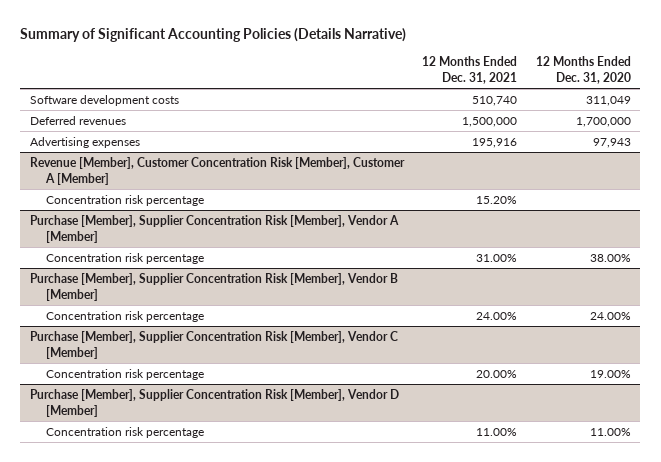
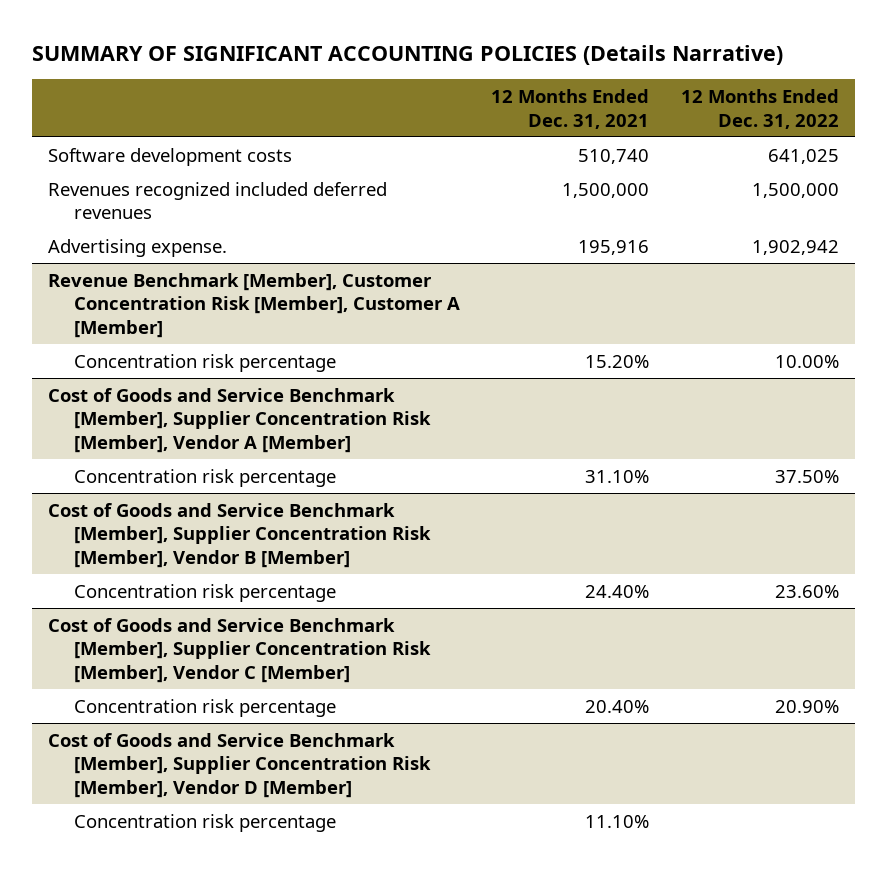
- Summary of Significant Accounting Policies (Details Narrative)
+ SUMMARY OF SIGNIFICANT ACCOUNTING POLICIES (Details Narrative)
- | 12 Months Ended Dec. 31, 2021 | 12 Months Ended Dec. 31, 2020
+ | 12 Months Ended Dec. 31, 2021 | 12 Months Ended Dec. 31, 2022
- Deferred revenues | 1,500,000 | 1,700,000
- Advertising expenses | 195,916 | 97,943
- Revenue [Member], Customer Concentration Risk [Member], Customer A [Member]
+ Revenues recognized included deferred revenues | 1,500,000 | 1,500,000
+ Advertising expense. | 195,916 | 1,902,942
+ Revenue Benchmark [Member], Customer Concentration Risk [Member], Customer A [Member]
- Purchase [Member], Supplier Concentration Risk [Member], Vendor A [Member]
- Concentration risk percentage | 31.00% | 38.00%
- Purchase [Member], Supplier Concentration Risk [Member], Vendor B [Member]
- Concentration risk percentage | 24.00% | 24.00%
- Purchase [Member], Supplier Concentration Risk [Member], Vendor C [Member]
- Concentration risk percentage | 20.00% | 19.00%
- Purchase [Member], Supplier Concentration Risk [Member], Vendor D [Member]
- Concentration risk percentage | 11.00% | 11.00%
+ Cost of Goods and Service Benchmark [Member], Supplier Concentration Risk [Member], Vendor A [Member]
+ Concentration risk percentage | 31.10% | 37.50%
+ Cost of Goods and Service Benchmark [Member], Supplier Concentration Risk [Member], Vendor B [Member]
+ Concentration risk percentage | 24.40% | 23.60%
+ Cost of Goods and Service Benchmark [Member], Supplier Concentration Risk [Member], Vendor C [Member]
+ Concentration risk percentage | 20.40% | 20.90%
+ Cost of Goods and Service Benchmark [Member], Supplier Concentration Risk [Member], Vendor D [Member]
+ Concentration risk percentage | 11.10% |

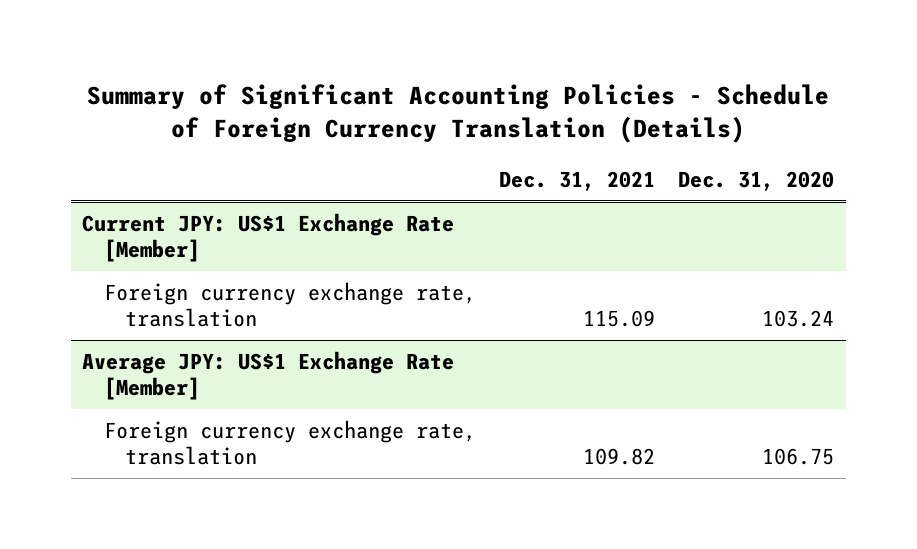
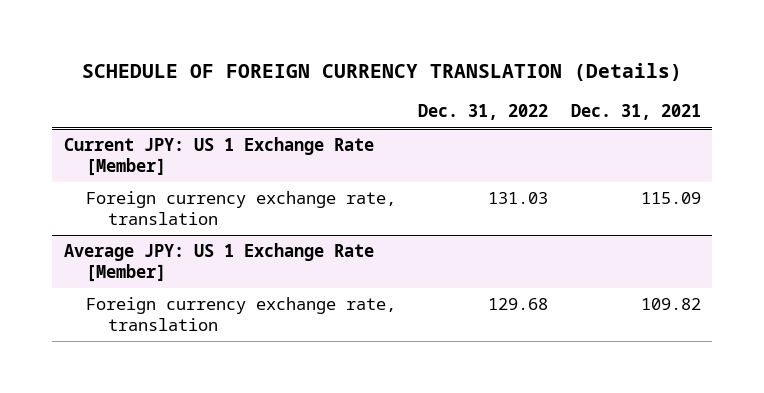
- Summary of Significant Accounting Policies - Schedule of Foreign Currency Translation (Details)
+ SCHEDULE OF FOREIGN CURRENCY TRANSLATION (Details)
- | Dec. 31, 2021 | Dec. 31, 2020
+ | Dec. 31, 2022 | Dec. 31, 2021
- Current JPY: US$1 Exchange Rate [Member]
+ Current JPY: US 1 Exchange Rate [Member]
- Average JPY: US$1 Exchange Rate [Member]
+ Average JPY: US 1 Exchange Rate [Member]

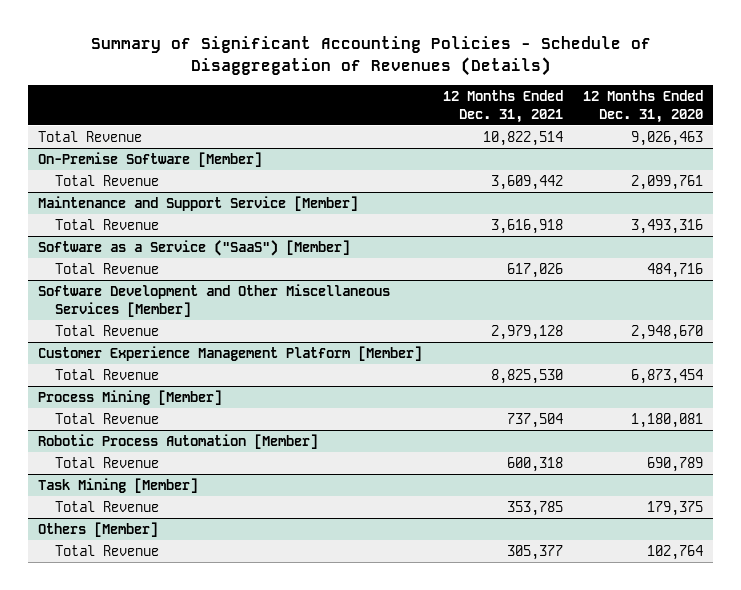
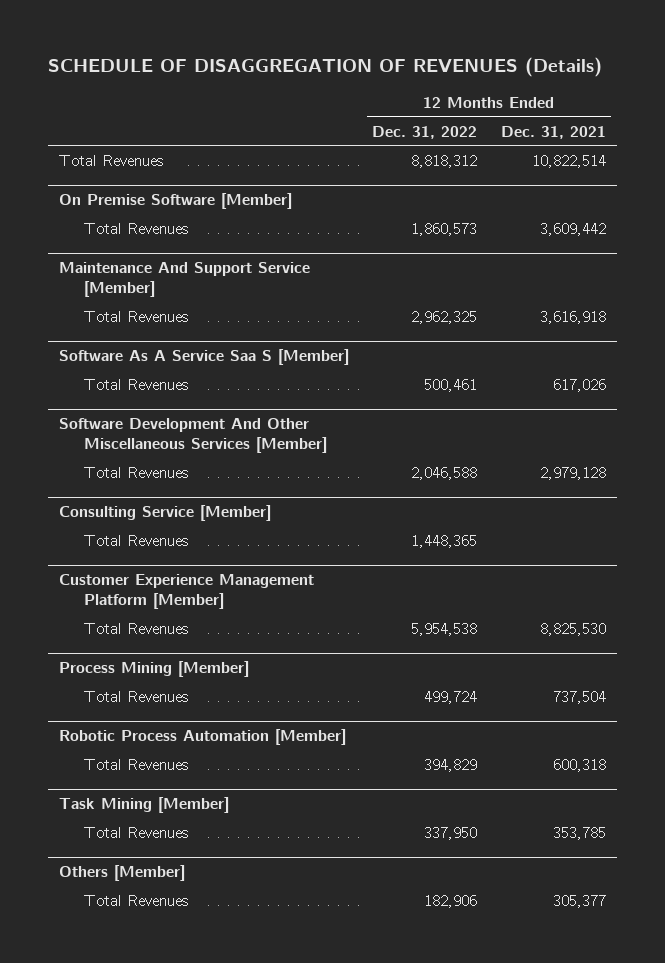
- Summary of Significant Accounting Policies - Schedule of Disaggregation of Revenues (Details)
+ SCHEDULE OF DISAGGREGATION OF REVENUES (Details)
- | 12 Months Ended Dec. 31, 2021 | 12 Months Ended Dec. 31, 2020
+ | 12 Months Ended Dec. 31, 2022 | 12 Months Ended Dec. 31, 2021
- Total Revenue | 10,822,514 | 9,026,463
- On-Premise Software [Member]
- Total Revenue | 3,609,442 | 2,099,761
- Maintenance and Support Service [Member]
- Total Revenue | 3,616,918 | 3,493,316
- Software as a Service ("SaaS") [Member]
- Total Revenue | 617,026 | 484,716
- Software Development and Other Miscellaneous Services [Member]
- Total Revenue | 2,979,128 | 2,948,670
+ Total Revenues | 8,818,312 | 10,822,514
+ On Premise Software [Member]
+ Total Revenues | 1,860,573 | 3,609,442
+ Maintenance And Support Service [Member]
+ Total Revenues | 2,962,325 | 3,616,918
+ Software As A Service Saa S [Member]
+ Total Revenues | 500,461 | 617,026
+ Software Development And Other Miscellaneous Services [Member]
+ Total Revenues | 2,046,588 | 2,979,128
+ Consulting Service [Member]
+ Total Revenues | 1,448,365 |
@ Customer Experience Management Platform [Member]
- Total Revenue | 8,825,530 | 6,873,454
+ Total Revenues | 5,954,538 | 8,825,530
@ Process Mining [Member]
- Total Revenue | 737,504 | 1,180,081
+ Total Revenues | 499,724 | 737,504
@ Robotic Process Automation [Member]
- Total Revenue | 600,318 | 690,789
+ Total Revenues | 394,829 | 600,318
@ Task Mining [Member]
- Total Revenue | 353,785 | 179,375
+ Total Revenues | 337,950 | 353,785
@ Others [Member]
- Total Revenue | 305,377 | 102,764
+ Total Revenues | 182,906 | 305,377

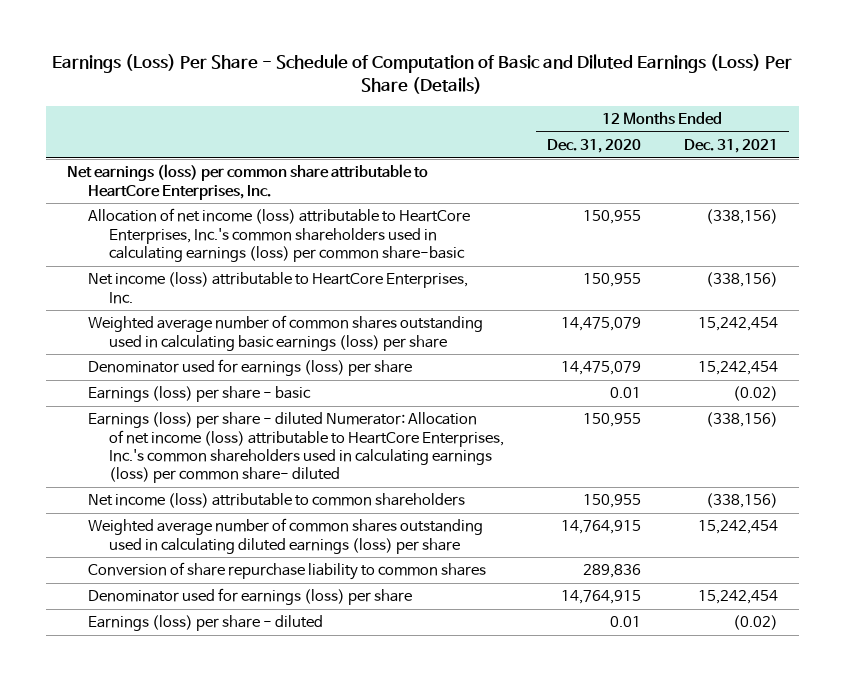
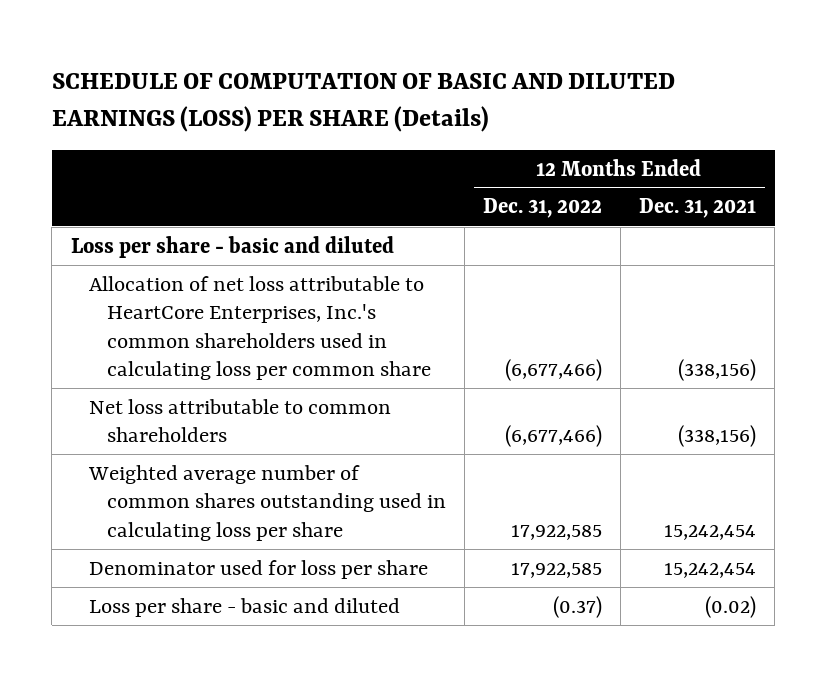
- Earnings (Loss) Per Share - Schedule of Computation of Basic and Diluted Earnings (Loss) Per Share (Details)
+ SCHEDULE OF COMPUTATION OF BASIC AND DILUTED EARNINGS (LOSS) PER SHARE (Details)
- | 12 Months Ended Dec. 31, 2020 | 12 Months Ended Dec. 31, 2021
+ | 12 Months Ended Dec. 31, 2022 | 12 Months Ended Dec. 31, 2021
- Net earnings (loss) per common share attributable to HeartCore Enterprises, Inc.
- Allocation of net income (loss) attributable to HeartCore Enterprises, Inc.'s common shareholders used in calculating earnings (loss) per common share-basic | 150,955 | (338,156)
- Net income (loss) attributable to HeartCore Enterprises, Inc. | 150,955 | (338,156)
- Weighted average number of common shares outstanding used in calculating basic earnings (loss) per share | 14,475,079 | 15,242,454
- Denominator used for earnings (loss) per share | 14,475,079 | 15,242,454
- Earnings (loss) per share - basic | 0.01 | (0.02)
- Earnings (loss) per share - diluted Numerator: Allocation of net income (loss) attributable to HeartCore Enterprises, Inc.'s common shareholders used in calculating earnings (loss) per common share- diluted | 150,955 | (338,156)
- Net income (loss) attributable to common shareholders | 150,955 | (338,156)
- Weighted average number of common shares outstanding used in calculating diluted earnings (loss) per share | 14,764,915 | 15,242,454
- Conversion of share repurchase liability to common shares | 289,836 |
- Denominator used for earnings (loss) per share | 14,764,915 | 15,242,454
- Earnings (loss) per share - diluted | 0.01 | (0.02)
+ Loss per share - basic and diluted
+ Allocation of net loss attributable to HeartCore Enterprises, Inc.'s common shareholders used in calculating loss per common share | (6,677,466) | (338,156)
+ Net loss attributable to common shareholders | (6,677,466) | (338,156)
+ Weighted average number of common shares outstanding used in calculating loss per share | 17,922,585 | 15,242,454
+ Denominator used for loss per share | 17,922,585 | 15,242,454
+ Loss per share - basic and diluted | (0.37) | (0.02)

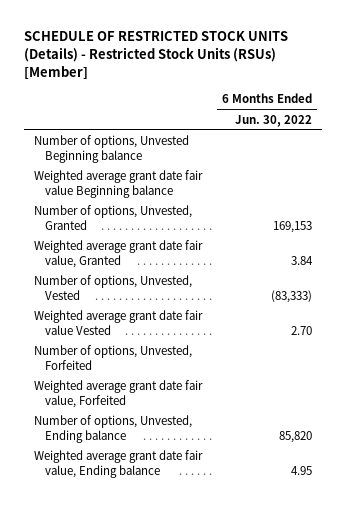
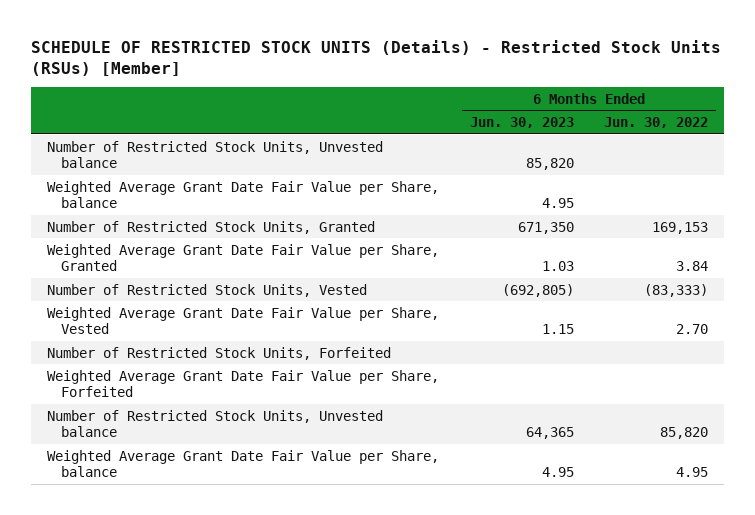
- | 6 Months Ended Jun. 30, 2022
+ | 6 Months Ended Jun. 30, 2023 | 6 Months Ended Jun. 30, 2022
- Number of options, Unvested Beginning balance
- Weighted average grant date fair value Beginning balance
- Number of options, Unvested, Granted | 169,153
- Weighted average grant date fair value, Granted | 3.84
- Number of options, Unvested, Vested | (83,333)
- Weighted average grant date fair value Vested | 2.70
- Number of options, Unvested, Forfeited
- Weighted average grant date fair value, Forfeited
- Number of options, Unvested, Ending balance | 85,820
- Weighted average grant date fair value, Ending balance | 4.95
+ Number of Restricted Stock Units, Unvested balance | 85,820 |
+ Weighted Average Grant Date Fair Value per Share, balance | 4.95 |
+ Number of Restricted Stock Units, Granted | 671,350 | 169,153
+ Weighted Average Grant Date Fair Value per Share, Granted | 1.03 | 3.84
+ Number of Restricted Stock Units, Vested | (692,805) | (83,333)
+ Weighted Average Grant Date Fair Value per Share, Vested | 1.15 | 2.70
+ Number of Restricted Stock Units, Forfeited
+ Weighted Average Grant Date Fair Value per Share, Forfeited
+ Number of Restricted Stock Units, Unvested balance | 64,365 | 85,820
+ Weighted Average Grant Date Fair Value per Share, balance | 4.95 | 4.95

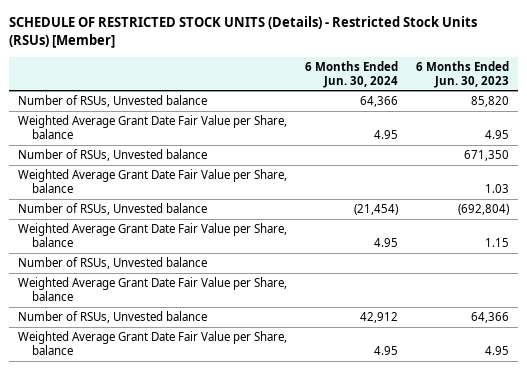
- | 6 Months Ended Jun. 30, 2023 | 6 Months Ended Jun. 30, 2022
+ | 6 Months Ended Jun. 30, 2024 | 6 Months Ended Jun. 30, 2023
- Number of Restricted Stock Units, Unvested balance | 85,820 |
+ Number of RSUs, Unvested balance | 64,366 | 85,820
- Number of Restricted Stock Units, Granted | 671,350 | 169,153
- Weighted Average Grant Date Fair Value per Share, Granted | 1.03 | 3.84
- Number of Restricted Stock Units, Vested | (692,805) | (83,333)
- Weighted Average Grant Date Fair Value per Share, Vested | 1.15 | 2.70
- Number of Restricted Stock Units, Forfeited
- Weighted Average Grant Date Fair Value per Share, Forfeited
- Number of Restricted Stock Units, Unvested balance | 64,365 | 85,820
+ Number of RSUs, Unvested balance | | 671,350
+ Weighted Average Grant Date Fair Value per Share, balance | | 1.03
+ Number of RSUs, Unvested balance | (21,454) | (692,804)
+ Weighted Average Grant Date Fair Value per Share, balance | 4.95 | 1.15
+ Number of RSUs, Unvested balance
+ Weighted Average Grant Date Fair Value per Share, balance
+ Number of RSUs, Unvested balance | 42,912 | 64,366

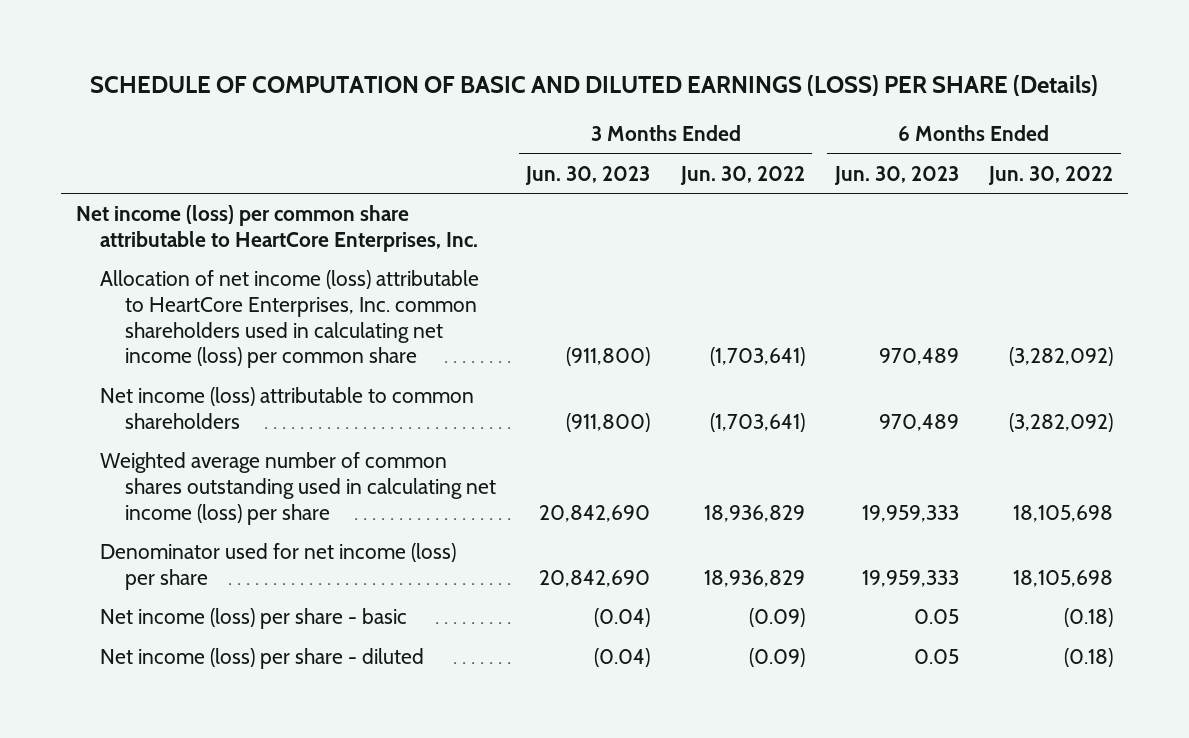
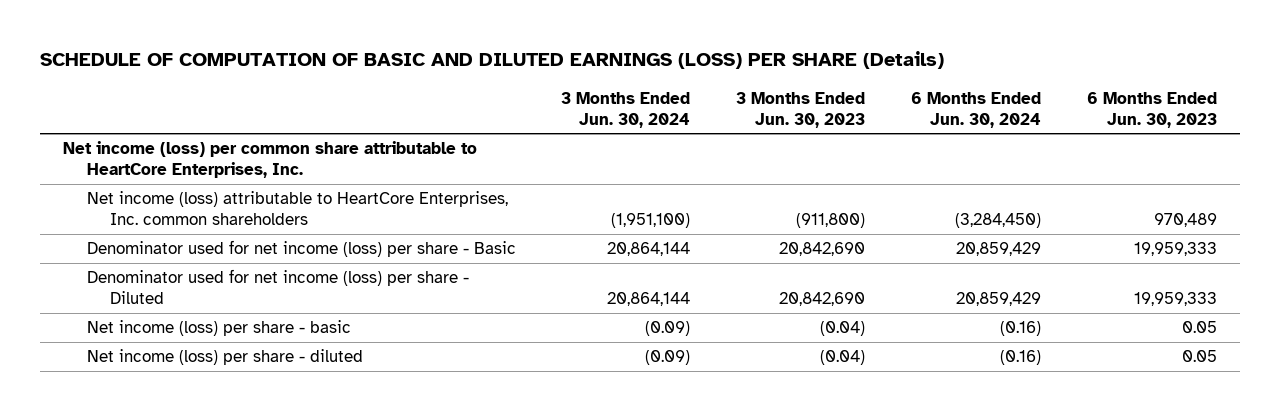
- | 3 Months Ended Jun. 30, 2023 | 3 Months Ended Jun. 30, 2022 | 6 Months Ended Jun. 30, 2023 | 6 Months Ended Jun. 30, 2022
+ | 3 Months Ended Jun. 30, 2024 | 3 Months Ended Jun. 30, 2023 | 6 Months Ended Jun. 30, 2024 | 6 Months Ended Jun. 30, 2023
- Allocation of net income (loss) attributable to HeartCore Enterprises, Inc. common shareholders used in calculating net income (loss) per common share | (911,800) | (1,703,641) | 970,489 | (3,282,092)
- Net income (loss) attributable to common shareholders | (911,800) | (1,703,641) | 970,489 | (3,282,092)
- Weighted average number of common shares outstanding used in calculating net income (loss) per share | 20,842,690 | 18,936,829 | 19,959,333 | 18,105,698
- Denominator used for net income (loss) per share | 20,842,690 | 18,936,829 | 19,959,333 | 18,105,698
+ Net income (loss) attributable to HeartCore Enterprises, Inc. common shareholders | (1,951,100) | (911,800) | (3,284,450) | 970,489
+ Denominator used for net income (loss) per share - Basic | 20,864,144 | 20,842,690 | 20,859,429 | 19,959,333
+ Denominator used for net income (loss) per share - Diluted | 20,864,144 | 20,842,690 | 20,859,429 | 19,959,333

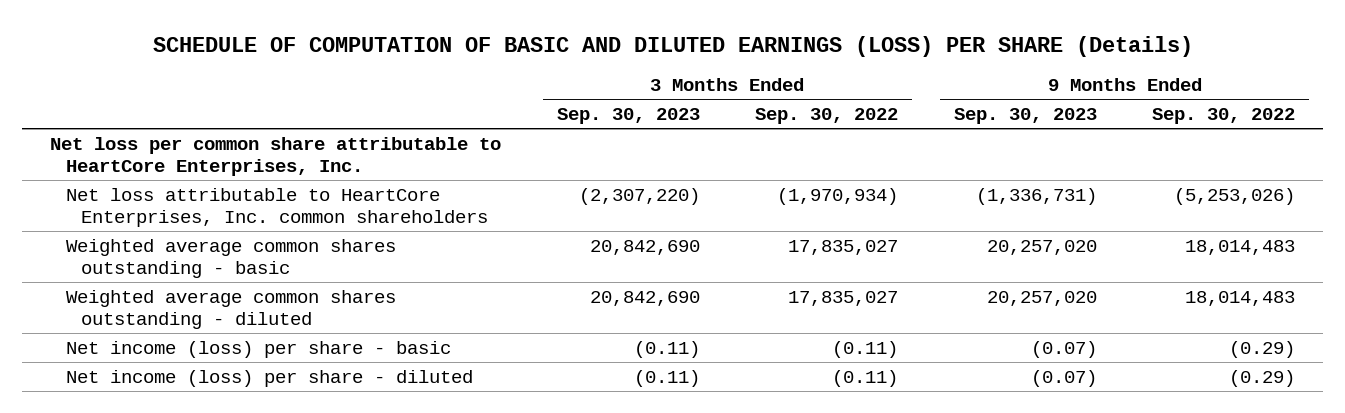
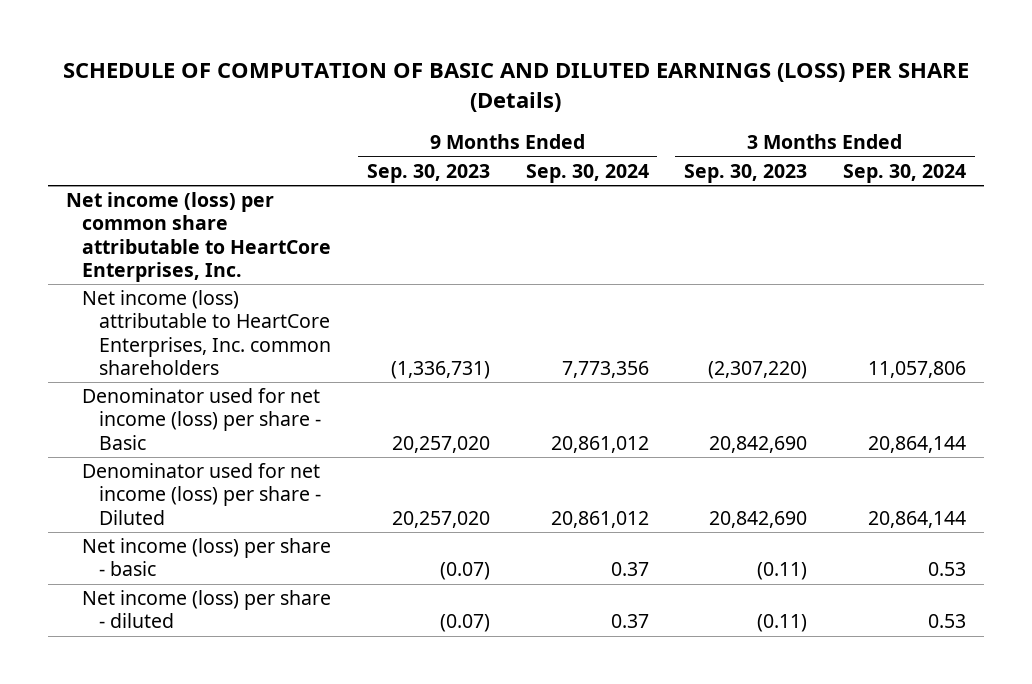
- | 3 Months Ended Sep. 30, 2023 | 3 Months Ended Sep. 30, 2022 | 9 Months Ended Sep. 30, 2023 | 9 Months Ended Sep. 30, 2022
+ | 9 Months Ended Sep. 30, 2023 | 9 Months Ended Sep. 30, 2024 | 3 Months Ended Sep. 30, 2023 | 3 Months Ended Sep. 30, 2024
- Net loss per common share attributable to HeartCore Enterprises, Inc.
- Net loss attributable to HeartCore Enterprises, Inc. common shareholders | (2,307,220) | (1,970,934) | (1,336,731) | (5,253,026)
- Weighted average common shares outstanding - basic | 20,842,690 | 17,835,027 | 20,257,020 | 18,014,483
- Weighted average common shares outstanding - diluted | 20,842,690 | 17,835,027 | 20,257,020 | 18,014,483
+ Net income (loss) per common share attributable to HeartCore Enterprises, Inc.
+ Net income (loss) attributable to HeartCore Enterprises, Inc. common shareholders | (1,336,731) | 7,773,356 | (2,307,220) | 11,057,806
+ Denominator used for net income (loss) per share - Basic | 20,257,020 | 20,861,012 | 20,842,690 | 20,864,144
+ Denominator used for net income (loss) per share - Diluted | 20,257,020 | 20,861,012 | 20,842,690 | 20,864,144

